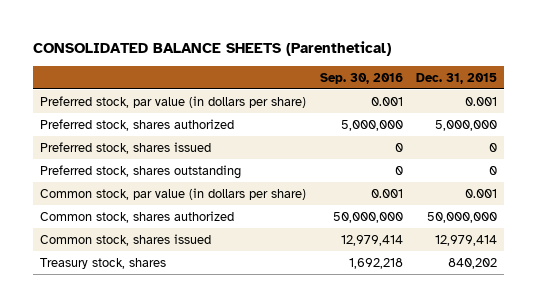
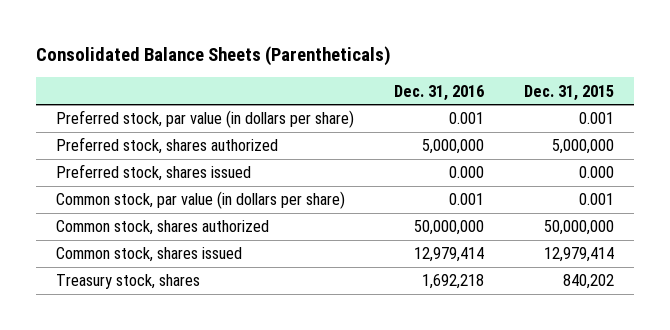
- CONSOLIDATED BALANCE SHEETS (Parenthetical)
+ Consolidated Balance Sheets (Parentheticals)
- | Sep. 30, 2016 | Dec. 31, 2015
+ | Dec. 31, 2016 | Dec. 31, 2015
- Preferred stock, shares issued | 0 | 0
- Preferred stock, shares outstanding | 0 | 0
+ Preferred stock, shares issued | 0.000 | 0.000

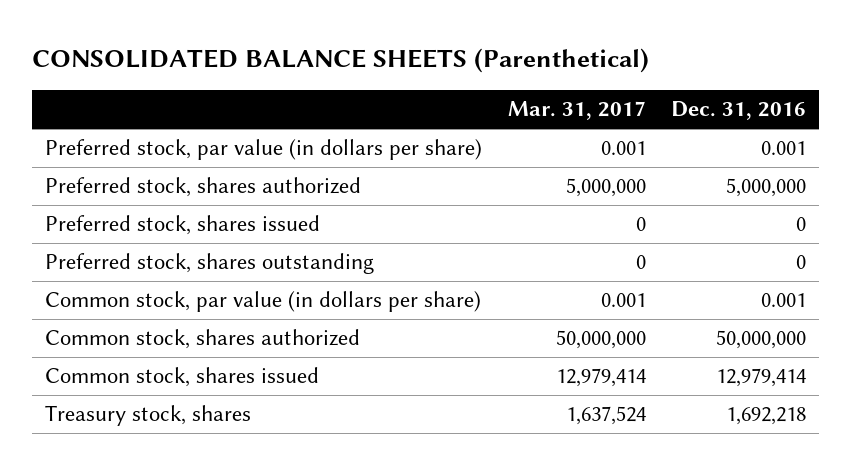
- Consolidated Balance Sheets (Parentheticals)
+ CONSOLIDATED BALANCE SHEETS (Parenthetical)
- | Dec. 31, 2016 | Dec. 31, 2015
+ | Mar. 31, 2017 | Dec. 31, 2016
- Preferred stock, shares issued | 0.000 | 0.000
+ Preferred stock, shares issued | 0 | 0
+ Preferred stock, shares outstanding | 0 | 0

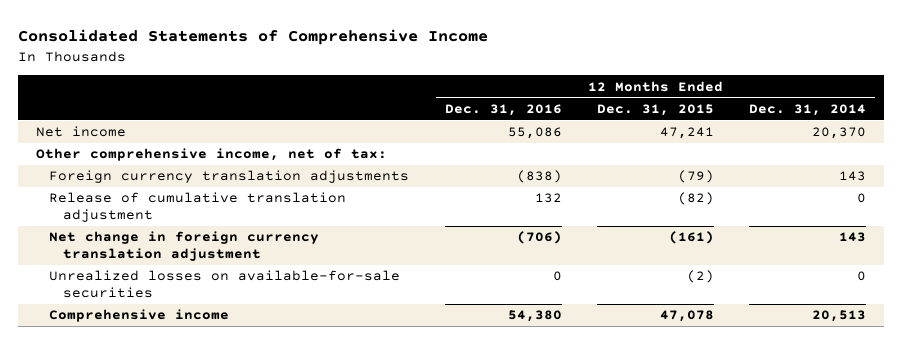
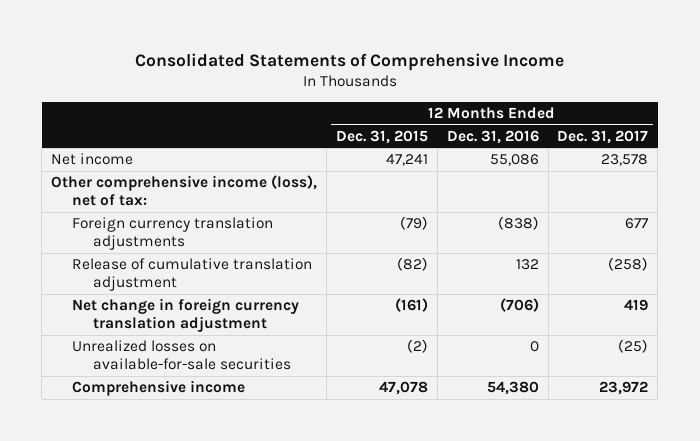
- | 12 Months Ended Dec. 31, 2016 | 12 Months Ended Dec. 31, 2015 | 12 Months Ended Dec. 31, 2014
+ | 12 Months Ended Dec. 31, 2015 | 12 Months Ended Dec. 31, 2016 | 12 Months Ended Dec. 31, 2017
- Other comprehensive income, net of tax:
+ Other comprehensive income (loss), net of tax:

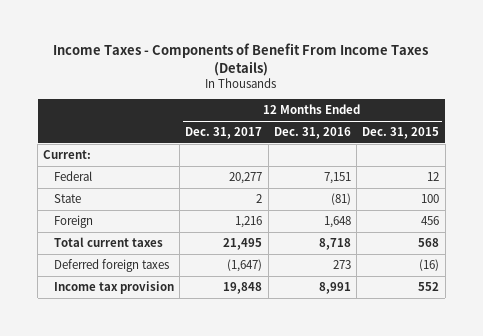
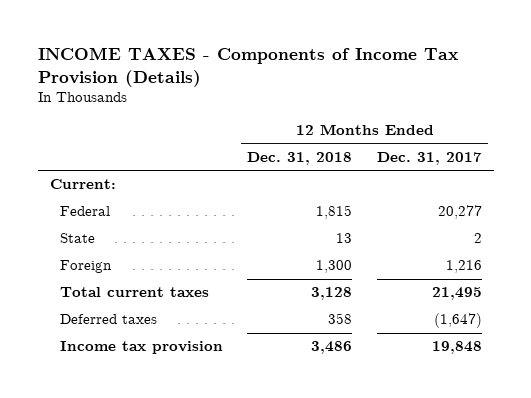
- Income Taxes - Components of Benefit From Income Taxes (Details)
+ INCOME TAXES - Components of Income Tax Provision (Details)
- | 12 Months Ended Dec. 31, 2017 | 12 Months Ended Dec. 31, 2016 | 12 Months Ended Dec. 31, 2015
+ | 12 Months Ended Dec. 31, 2018 | 12 Months Ended Dec. 31, 2017
- Deferred foreign taxes | (1,647) | 273 | (16)
+ Deferred taxes | 358 | (1,647)

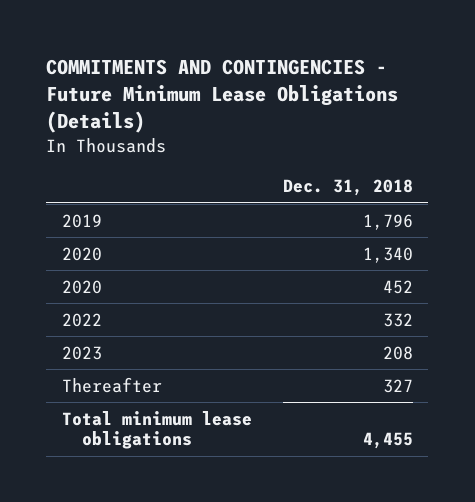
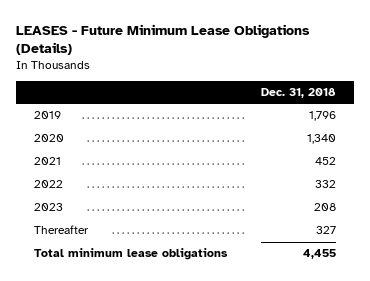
- COMMITMENTS AND CONTINGENCIES - Future Minimum Lease Obligations (Details)
+ LEASES - Future Minimum Lease Obligations (Details)
- 2020 | 452
+ 2021 | 452

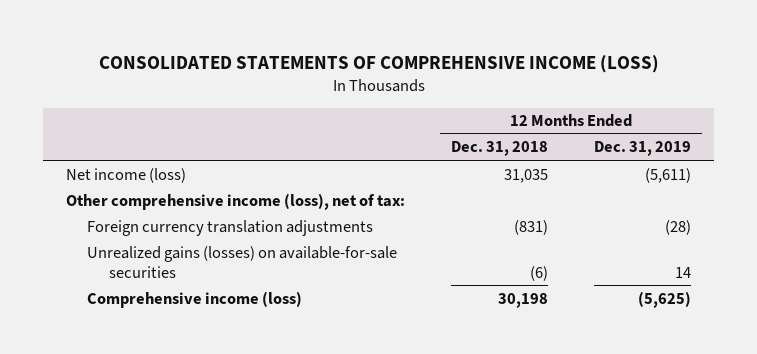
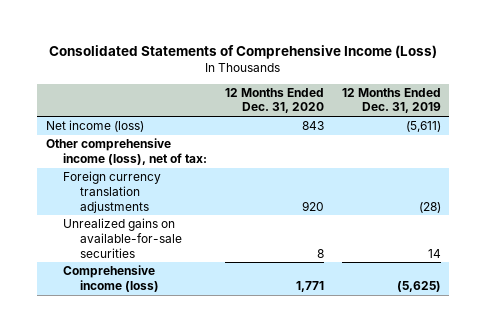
- CONSOLIDATED STATEMENTS OF COMPREHENSIVE INCOME (LOSS)
+ Consolidated Statements of Comprehensive Income (Loss)
- | 12 Months Ended Dec. 31, 2018 | 12 Months Ended Dec. 31, 2019
+ | 12 Months Ended Dec. 31, 2020 | 12 Months Ended Dec. 31, 2019
- Unrealized gains (losses) on available-for-sale securities | (6) | 14
+ Unrealized gains on available-for-sale securities | 8 | 14

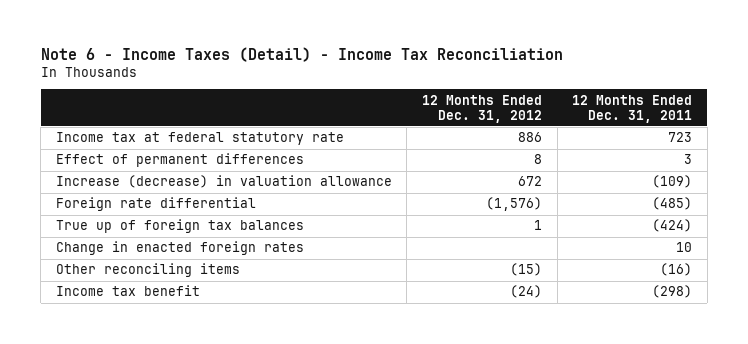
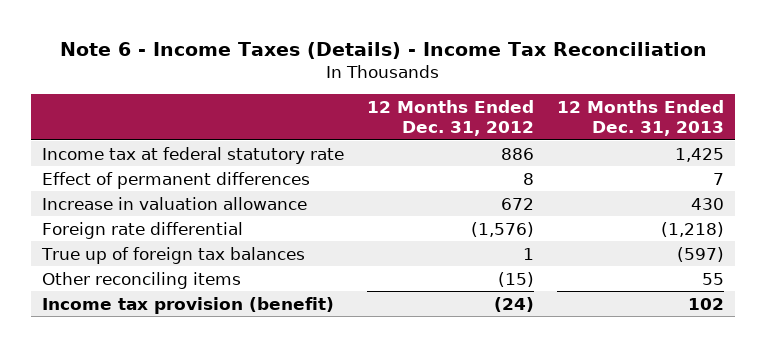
- Note 6 - Income Taxes (Detail) - Income Tax Reconciliation
+ Note 6 - Income Taxes (Details) - Income Tax Reconciliation
- | 12 Months Ended Dec. 31, 2012 | 12 Months Ended Dec. 31, 2011
+ | 12 Months Ended Dec. 31, 2012 | 12 Months Ended Dec. 31, 2013
- Increase (decrease) in valuation allowance | 672 | (109)
+ Increase in valuation allowance | 672 | 430
- Change in enacted foreign rates | | 10
- Income tax benefit | (24) | (298)
+ Income tax provision (benefit) | (24) | 102

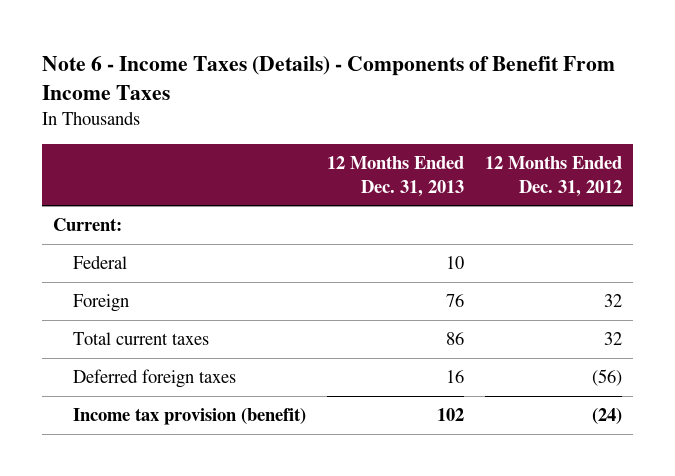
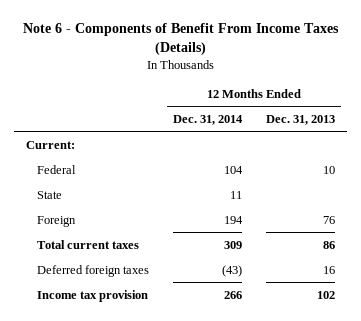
- Note 6 - Income Taxes (Details) - Components of Benefit From Income Taxes
+ Note 6 - Components of Benefit From Income Taxes (Details)
- | 12 Months Ended Dec. 31, 2013 | 12 Months Ended Dec. 31, 2012
+ | 12 Months Ended Dec. 31, 2014 | 12 Months Ended Dec. 31, 2013
+ State | 11 |
- Income tax provision (benefit) | 102 | (24)
+ Income tax provision | 266 | 102

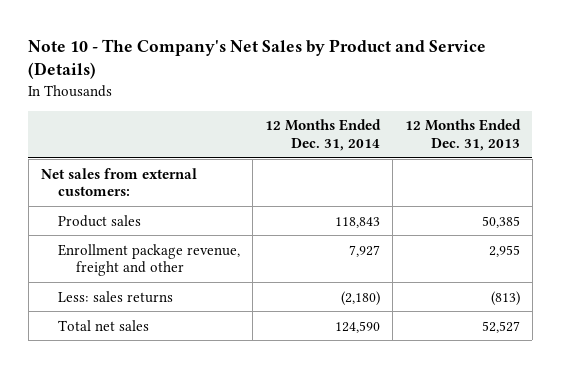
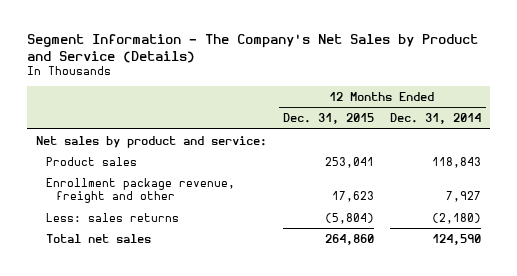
- Note 10 - The Company's Net Sales by Product and Service (Details)
+ Segment Information - The Company's Net Sales by Product and Service (Details)
- | 12 Months Ended Dec. 31, 2014 | 12 Months Ended Dec. 31, 2013
+ | 12 Months Ended Dec. 31, 2015 | 12 Months Ended Dec. 31, 2014
- Net sales from external customers:
+ Net sales by product and service:

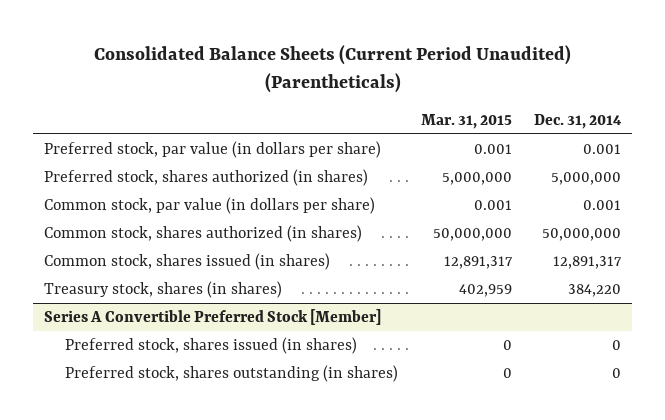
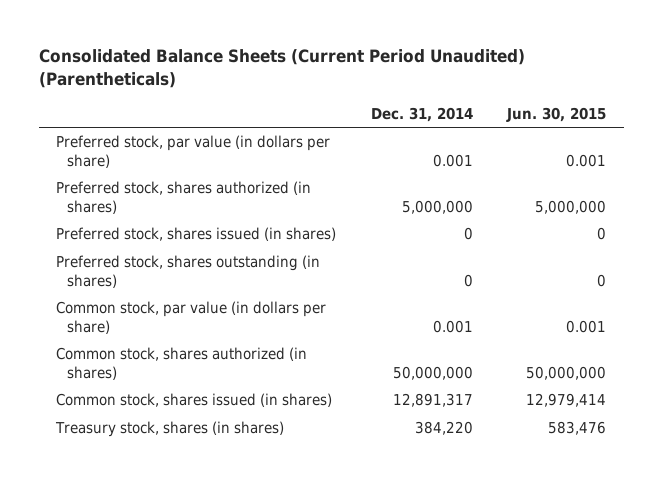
- | Mar. 31, 2015 | Dec. 31, 2014
+ | Dec. 31, 2014 | Jun. 30, 2015
+ Preferred stock, shares issued (in shares) | 0 | 0
+ Preferred stock, shares outstanding (in shares) | 0 | 0
- Series A Convertible Preferred Stock [Member]
- Preferred stock, shares issued (in shares) | 0 | 0
- Preferred stock, shares outstanding (in shares) | 0 | 0

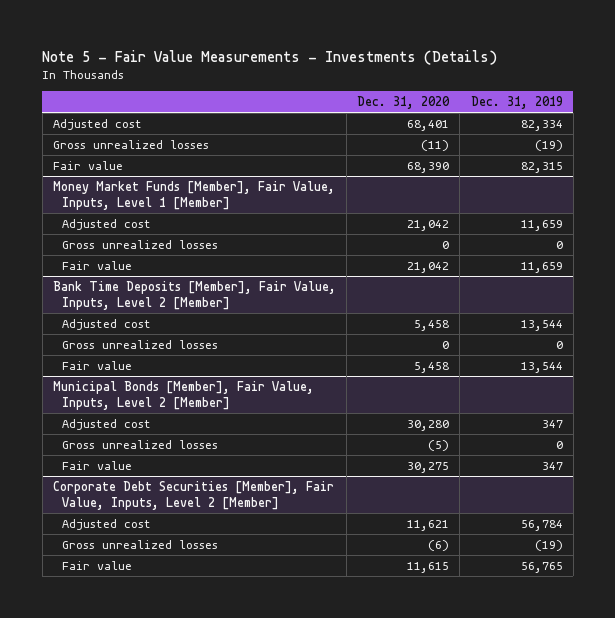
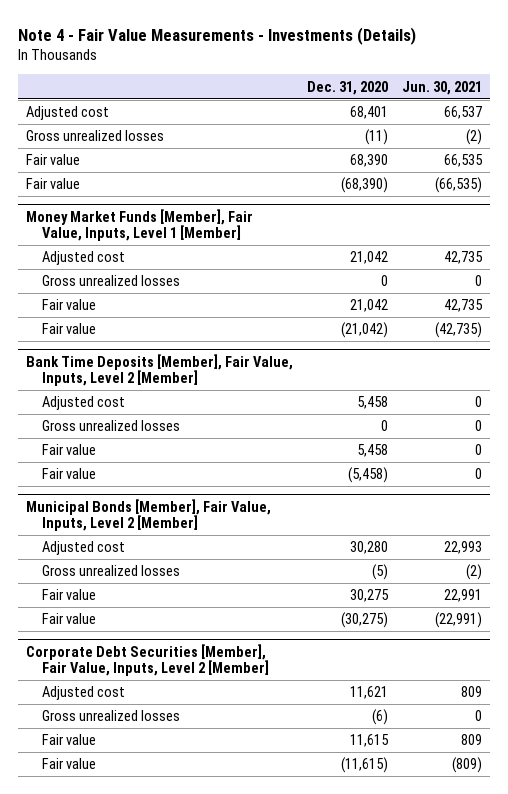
- Note 5 - Fair Value Measurements - Investments (Details)
+ Note 4 - Fair Value Measurements - Investments (Details)
- | Dec. 31, 2020 | Dec. 31, 2019
+ | Dec. 31, 2020 | Jun. 30, 2021
+ Fair value | (68,390) | (66,535)
@ Money Market Funds [Member], Fair Value, Inputs, Level 1 [Member]
+ Fair value | (21,042) | (42,735)
@ Bank Time Deposits [Member], Fair Value, Inputs, Level 2 [Member]
+ Fair value | (5,458) | 0
@ Municipal Bonds [Member], Fair Value, Inputs, Level 2 [Member]
+ Fair value | (30,275) | (22,991)
@ Corporate Debt Securities [Member], Fair Value, Inputs, Level 2 [Member]
+ Fair value | (11,615) | (809)

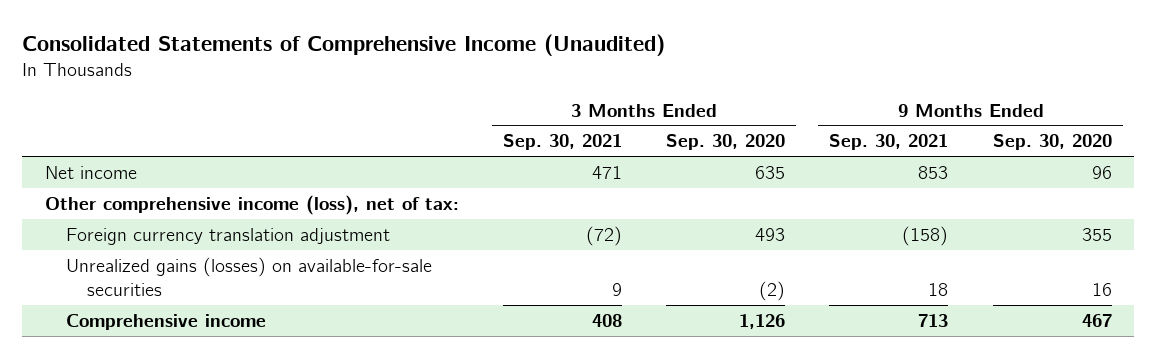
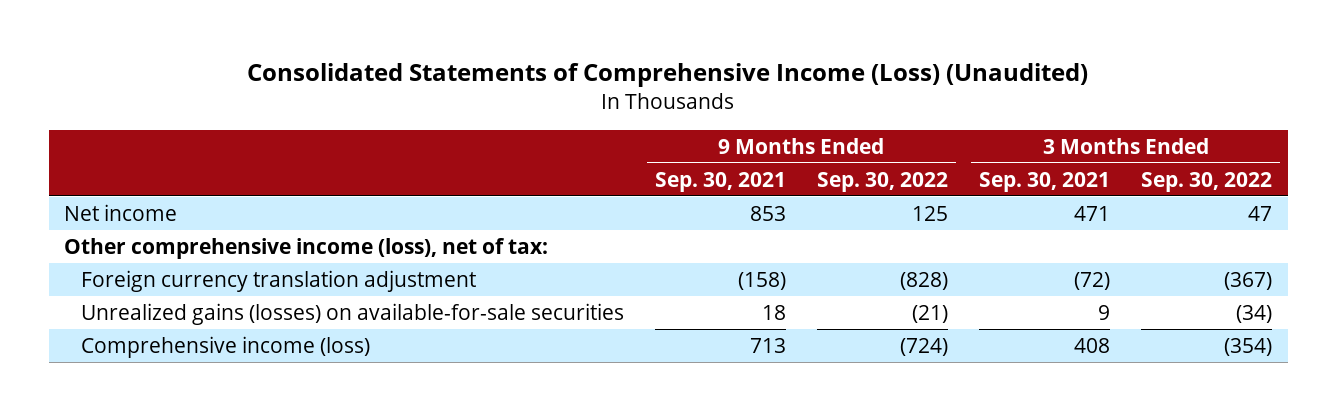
- Consolidated Statements of Comprehensive Income (Unaudited)
+ Consolidated Statements of Comprehensive Income (Loss) (Unaudited)
- | 3 Months Ended Sep. 30, 2021 | 3 Months Ended Sep. 30, 2020 | 9 Months Ended Sep. 30, 2021 | 9 Months Ended Sep. 30, 2020
+ | 9 Months Ended Sep. 30, 2021 | 9 Months Ended Sep. 30, 2022 | 3 Months Ended Sep. 30, 2021 | 3 Months Ended Sep. 30, 2022
- Comprehensive income | 408 | 1,126 | 713 | 467
+ Comprehensive income (loss) | 713 | (724) | 408 | (354)

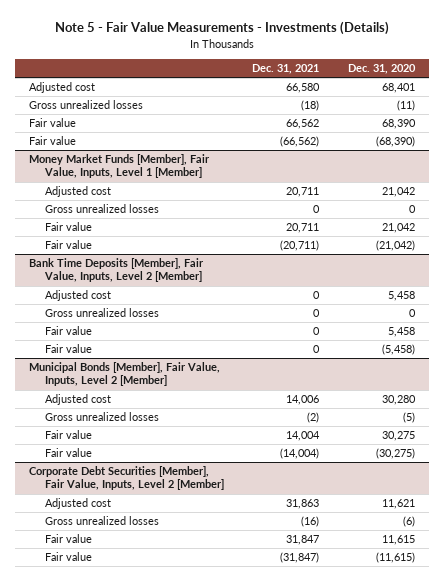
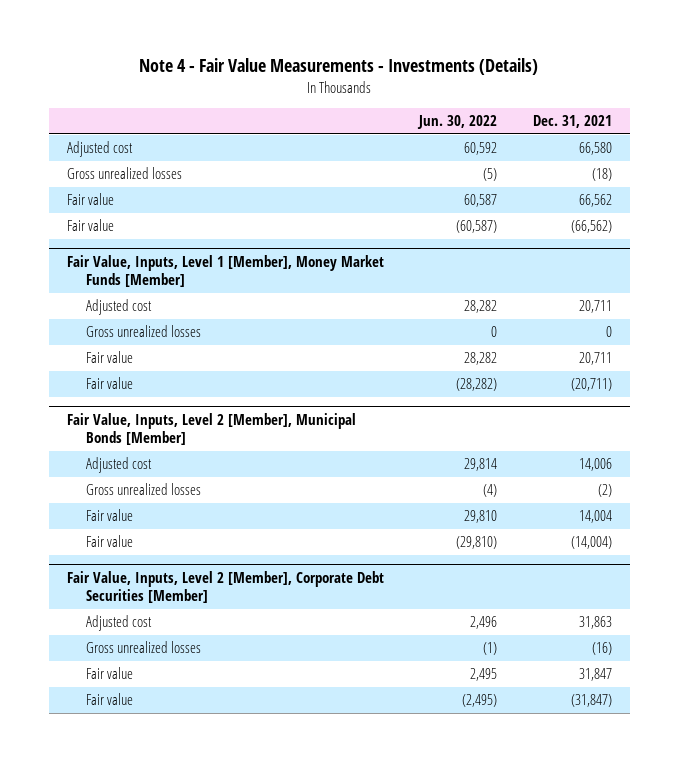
- Note 5 - Fair Value Measurements - Investments (Details)
+ Note 4 - Fair Value Measurements - Investments (Details)
- | Dec. 31, 2021 | Dec. 31, 2020
+ | Jun. 30, 2022 | Dec. 31, 2021
- Money Market Funds [Member], Fair Value, Inputs, Level 1 [Member]
+ Fair Value, Inputs, Level 1 [Member], Money Market Funds [Member]
- Bank Time Deposits [Member], Fair Value, Inputs, Level 2 [Member]
- Adjusted cost | 0 | 5,458
- Gross unrealized losses | 0 | 0
- Fair value | 0 | 5,458
- Fair value | 0 | (5,458)
- Municipal Bonds [Member], Fair Value, Inputs, Level 2 [Member]
+ Fair Value, Inputs, Level 2 [Member], Municipal Bonds [Member]
- Corporate Debt Securities [Member], Fair Value, Inputs, Level 2 [Member]
+ Fair Value, Inputs, Level 2 [Member], Corporate Debt Securities [Member]

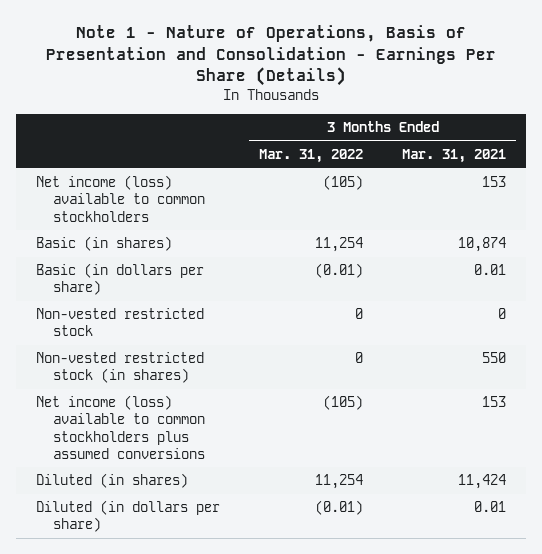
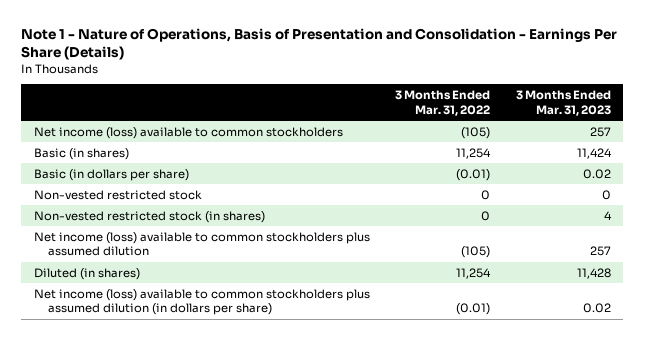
- | 3 Months Ended Mar. 31, 2022 | 3 Months Ended Mar. 31, 2021
+ | 3 Months Ended Mar. 31, 2022 | 3 Months Ended Mar. 31, 2023
- Net income (loss) available to common stockholders plus assumed conversions | (105) | 153
+ Net income (loss) available to common stockholders plus assumed dilution | (105) | 257
- Diluted (in dollars per share) | (0.01) | 0.01
+ Net income (loss) available to common stockholders plus assumed dilution (in dollars per share) | (0.01) | 0.02

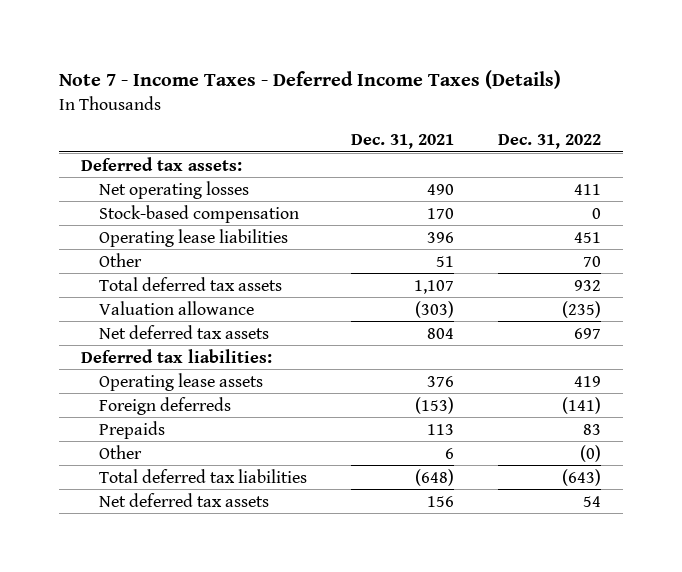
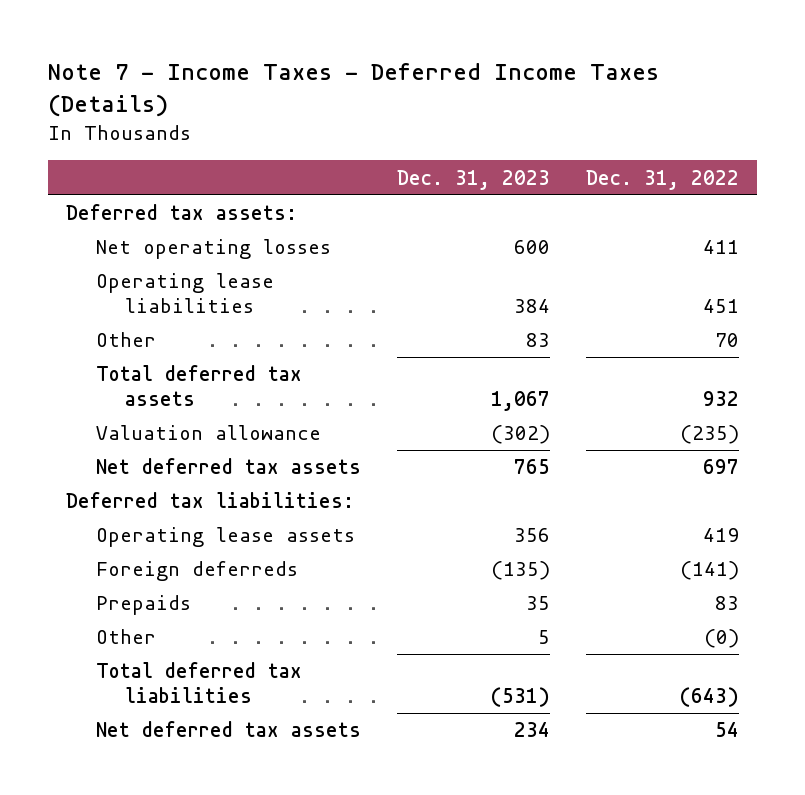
- | Dec. 31, 2021 | Dec. 31, 2022
+ | Dec. 31, 2023 | Dec. 31, 2022
- Stock-based compensation | 170 | 0

